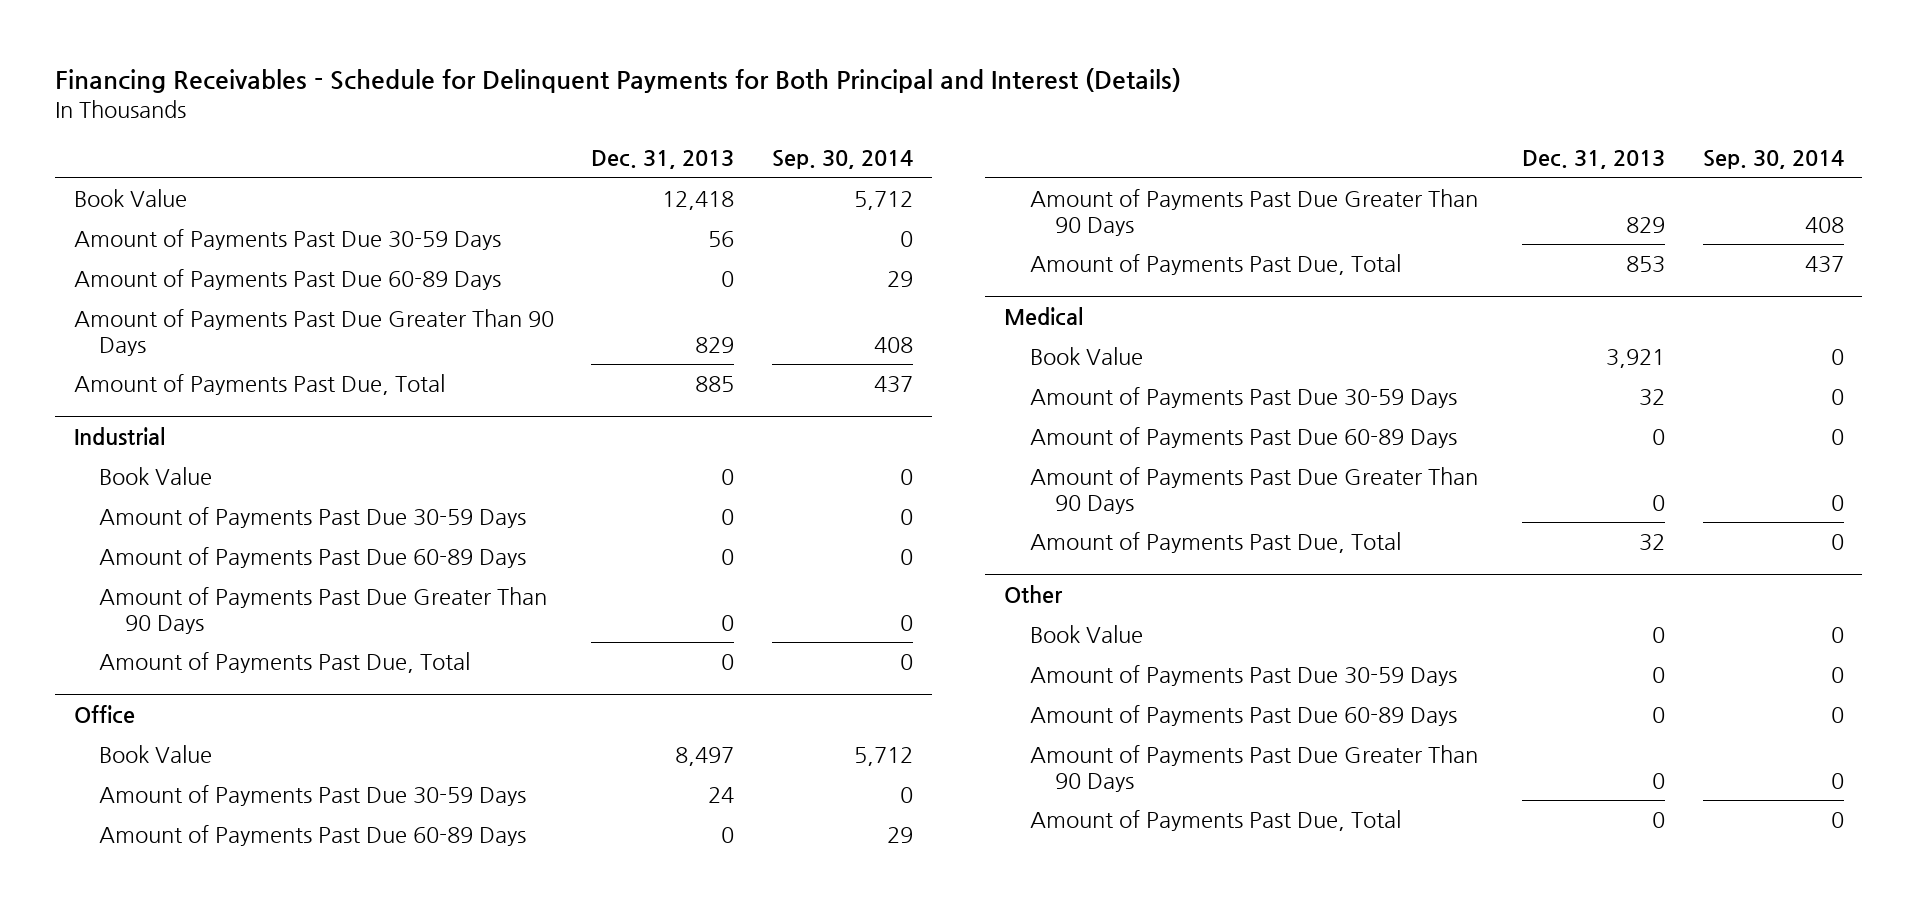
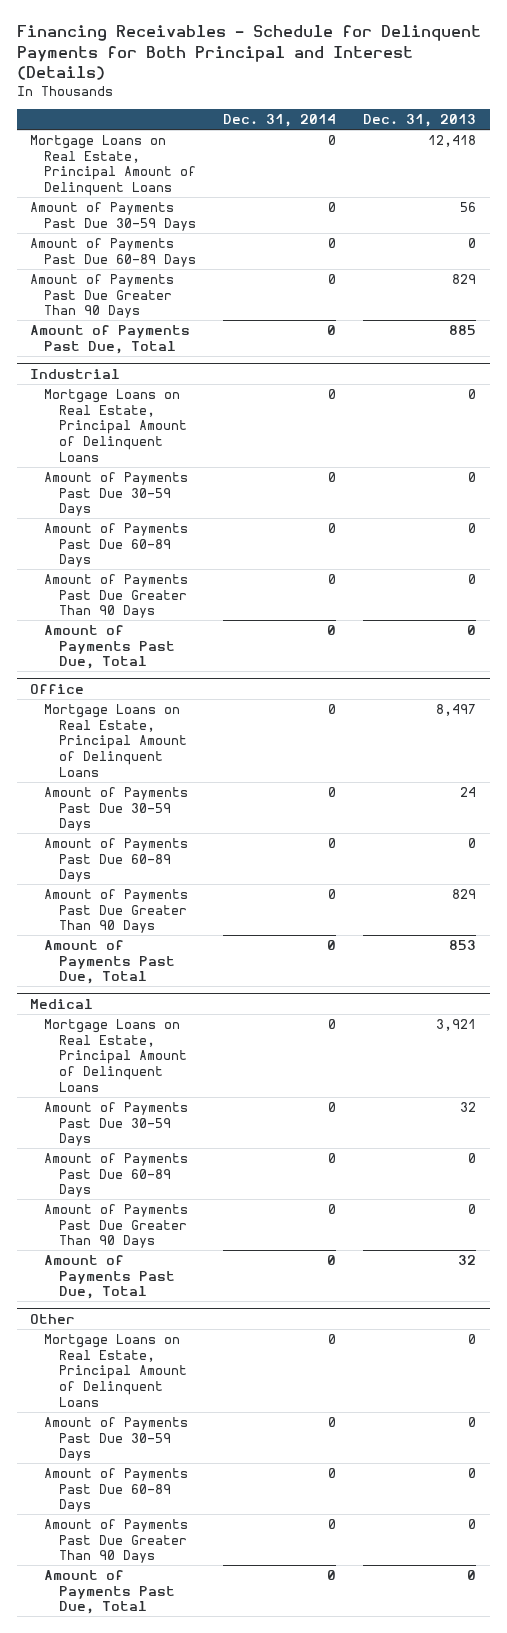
- | Dec. 31, 2013 | Sep. 30, 2014
+ | Dec. 31, 2014 | Dec. 31, 2013
- Book Value | 12,418 | 5,712
+ Mortgage Loans on Real Estate, Principal Amount of Delinquent Loans | 0 | 12,418
@ Industrial
- Book Value | 0 | 0
+ Mortgage Loans on Real Estate, Principal Amount of Delinquent Loans | 0 | 0
@ Office
- Book Value | 8,497 | 5,712
+ Mortgage Loans on Real Estate, Principal Amount of Delinquent Loans | 0 | 8,497
@ Medical
- Book Value | 3,921 | 0
+ Mortgage Loans on Real Estate, Principal Amount of Delinquent Loans | 0 | 3,921
@ Other
- Book Value | 0 | 0
+ Mortgage Loans on Real Estate, Principal Amount of Delinquent Loans | 0 | 0

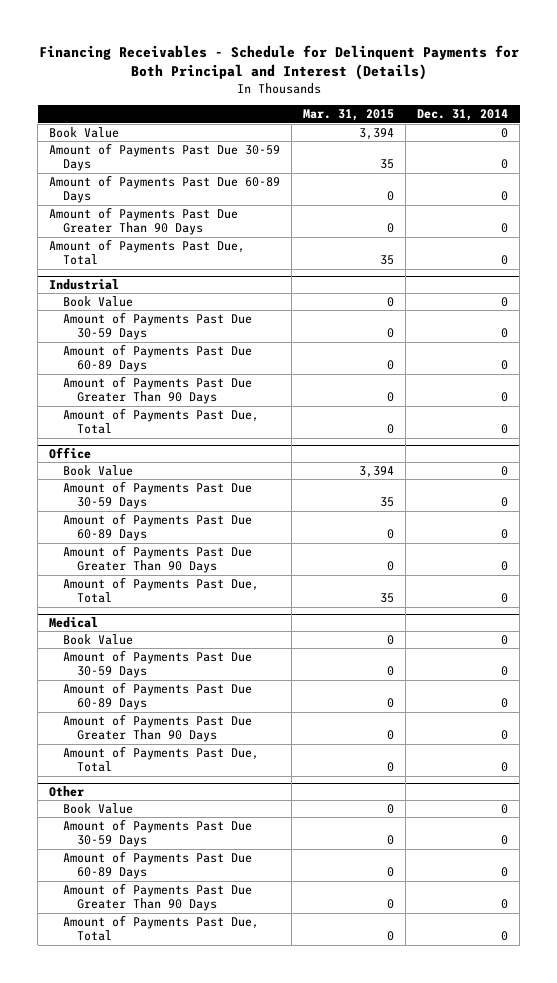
- | Dec. 31, 2014 | Dec. 31, 2013
+ | Mar. 31, 2015 | Dec. 31, 2014
- Mortgage Loans on Real Estate, Principal Amount of Delinquent Loans | 0 | 12,418
+ Book Value | 3,394 | 0
@ Industrial
- Mortgage Loans on Real Estate, Principal Amount of Delinquent Loans | 0 | 0
+ Book Value | 0 | 0
@ Office
- Mortgage Loans on Real Estate, Principal Amount of Delinquent Loans | 0 | 8,497
+ Book Value | 3,394 | 0
@ Medical
- Mortgage Loans on Real Estate, Principal Amount of Delinquent Loans | 0 | 3,921
+ Book Value | 0 | 0
@ Other
- Mortgage Loans on Real Estate, Principal Amount of Delinquent Loans | 0 | 0
+ Book Value | 0 | 0

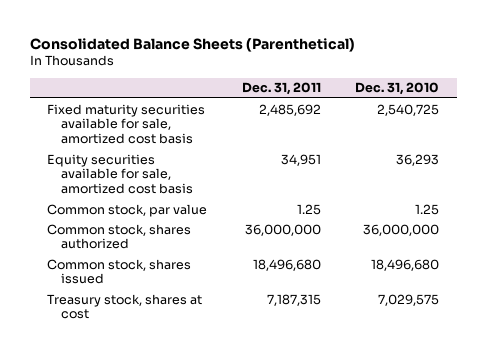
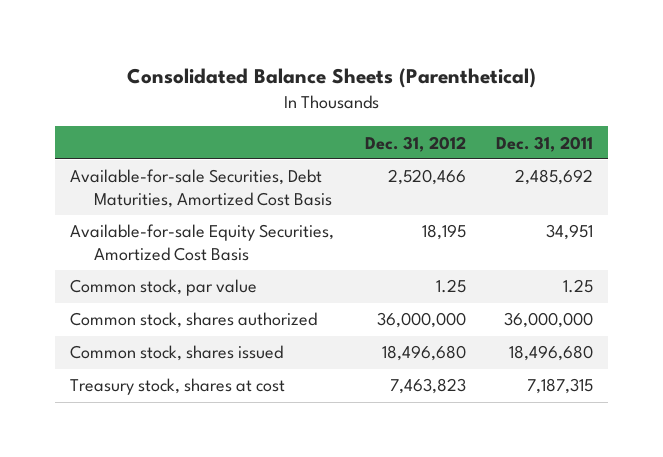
- | Dec. 31, 2011 | Dec. 31, 2010
+ | Dec. 31, 2012 | Dec. 31, 2011
- Fixed maturity securities available for sale, amortized cost basis | 2,485,692 | 2,540,725
- Equity securities available for sale, amortized cost basis | 34,951 | 36,293
+ Available-for-sale Securities, Debt Maturities, Amortized Cost Basis | 2,520,466 | 2,485,692
+ Available-for-sale Equity Securities, Amortized Cost Basis | 18,195 | 34,951

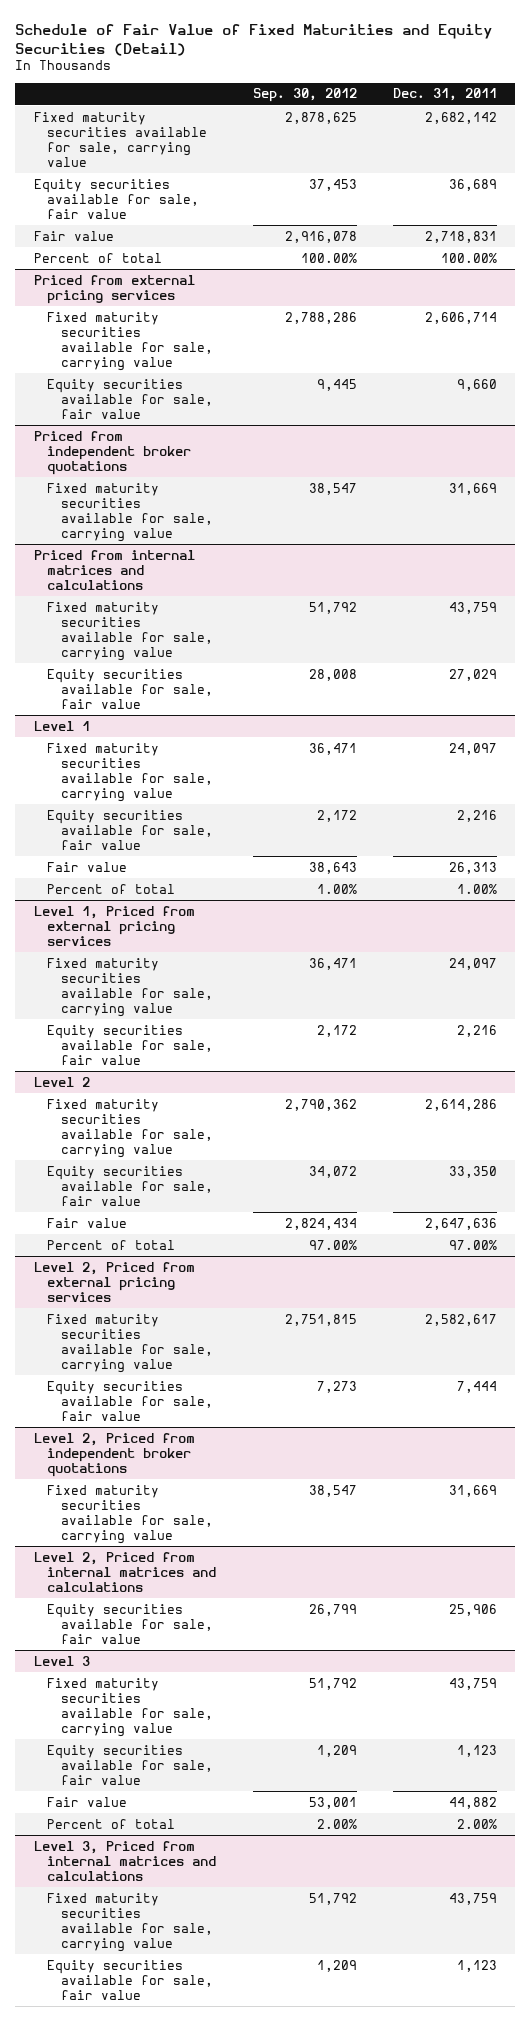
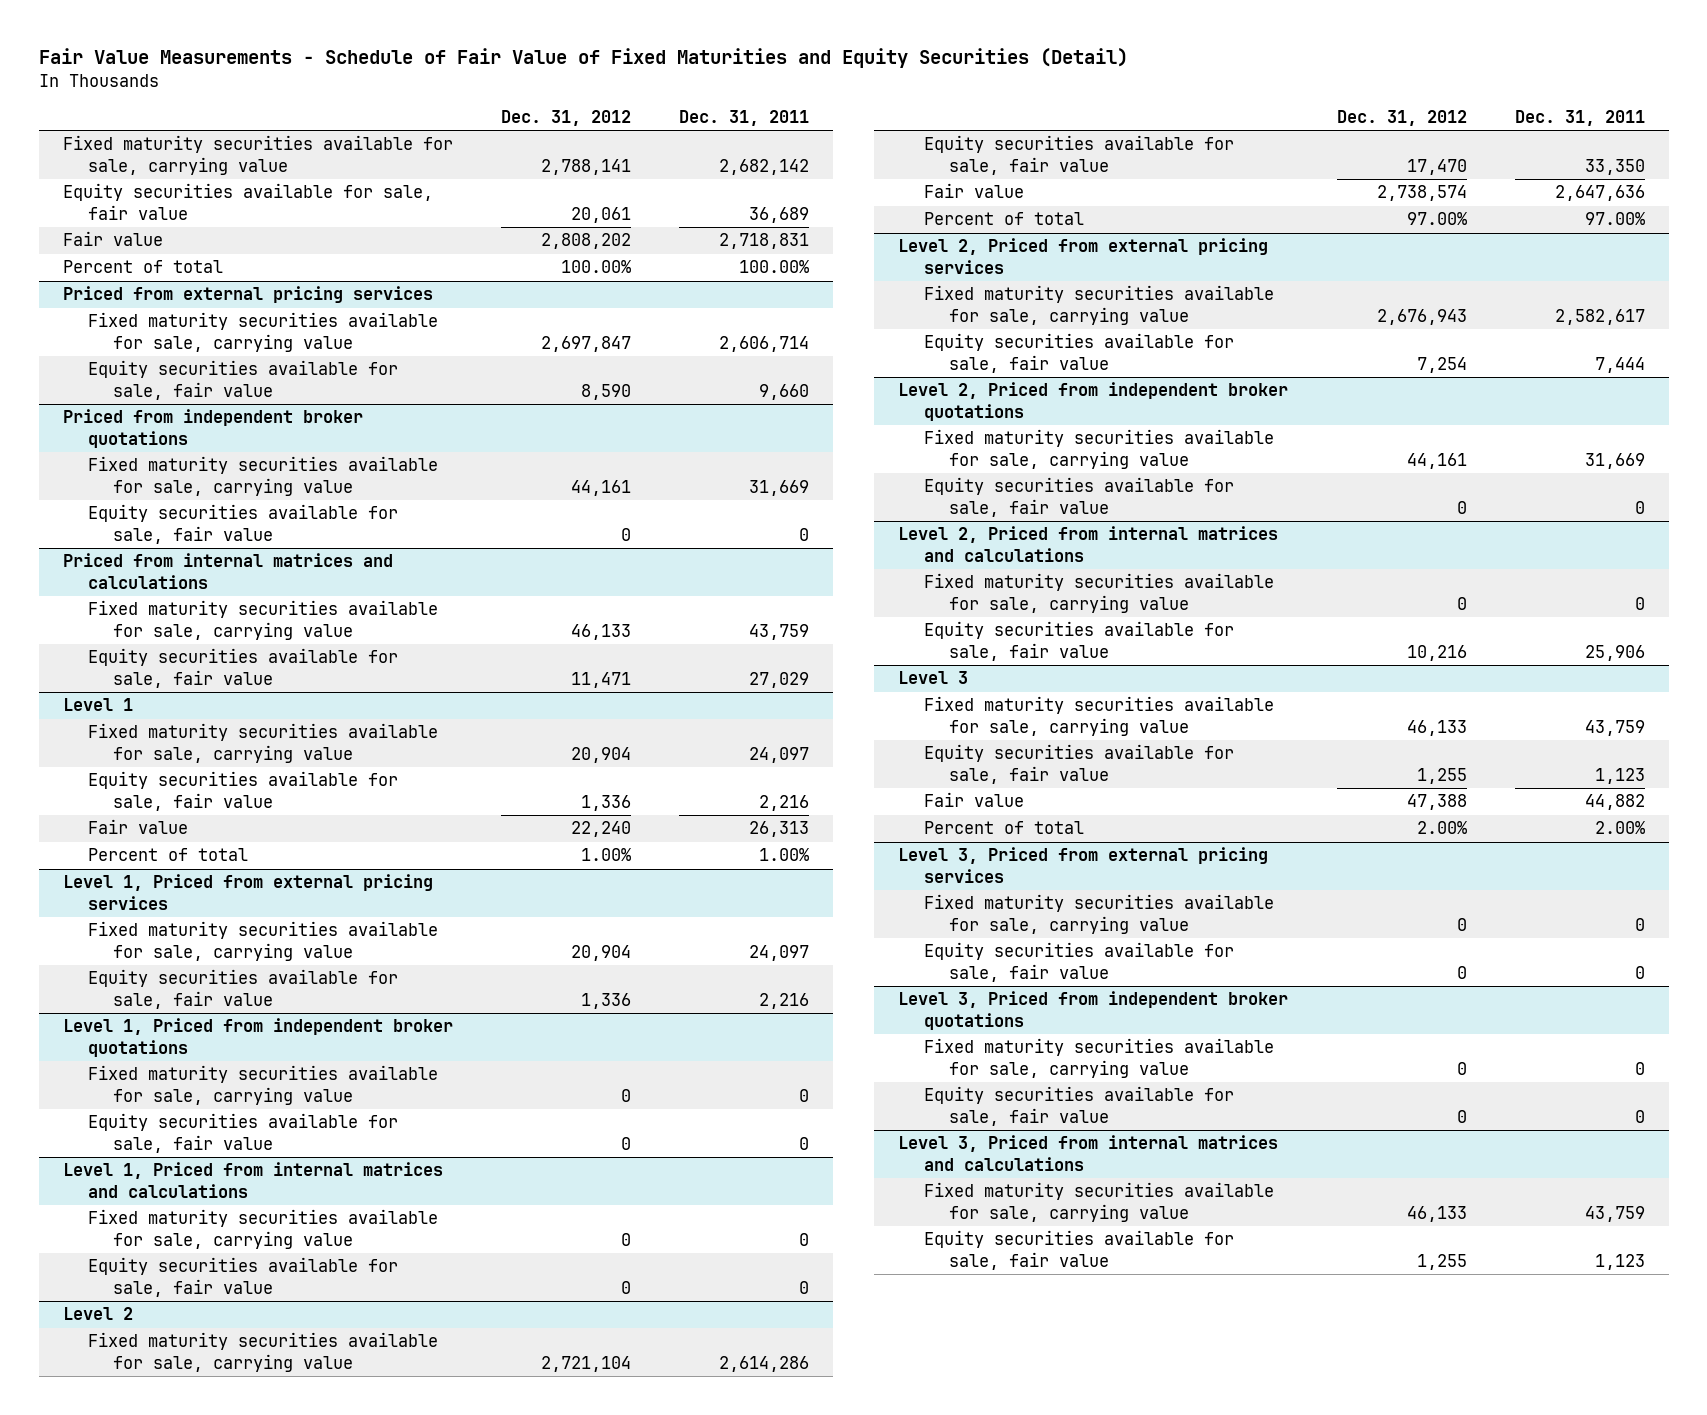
- Schedule of Fair Value of Fixed Maturities and Equity Securities (Detail)
+ Fair Value Measurements - Schedule of Fair Value of Fixed Maturities and Equity Securities (Detail)
- | Sep. 30, 2012 | Dec. 31, 2011
+ | Dec. 31, 2012 | Dec. 31, 2011
@ Priced from independent broker quotations
+ Equity securities available for sale, fair value | 0 | 0
+ Level 1, Priced from independent broker quotations
+ Fixed maturity securities available for sale, carrying value | 0 | 0
+ Equity securities available for sale, fair value | 0 | 0
+ Level 1, Priced from internal matrices and calculations
+ Fixed maturity securities available for sale, carrying value | 0 | 0
+ Equity securities available for sale, fair value | 0 | 0
@ Level 2, Priced from independent broker quotations
+ Equity securities available for sale, fair value | 0 | 0
@ Level 2, Priced from internal matrices and calculations
+ Fixed maturity securities available for sale, carrying value | 0 | 0
+ Level 3, Priced from external pricing services
+ Fixed maturity securities available for sale, carrying value | 0 | 0
+ Equity securities available for sale, fair value | 0 | 0
+ Level 3, Priced from independent broker quotations
+ Fixed maturity securities available for sale, carrying value | 0 | 0
+ Equity securities available for sale, fair value | 0 | 0

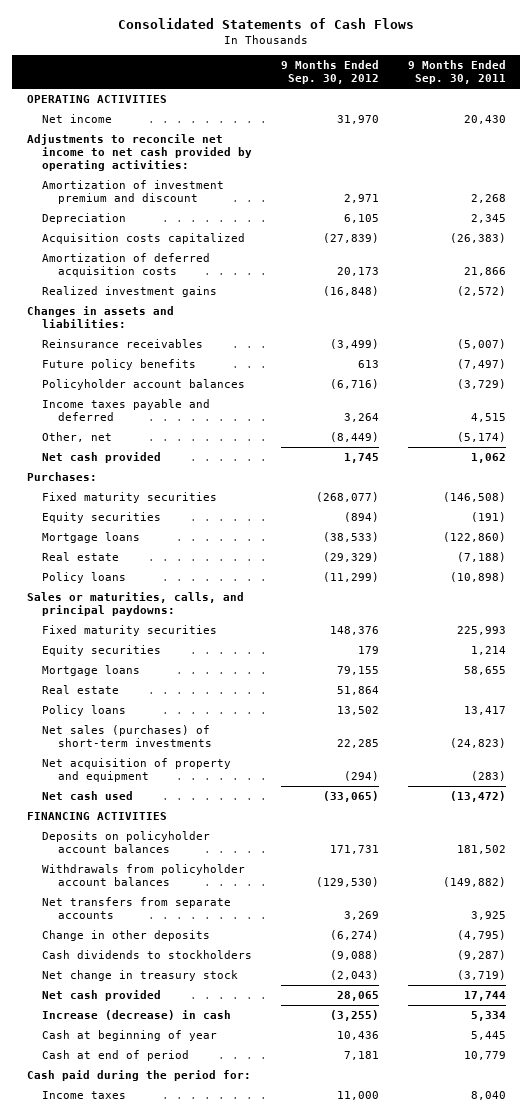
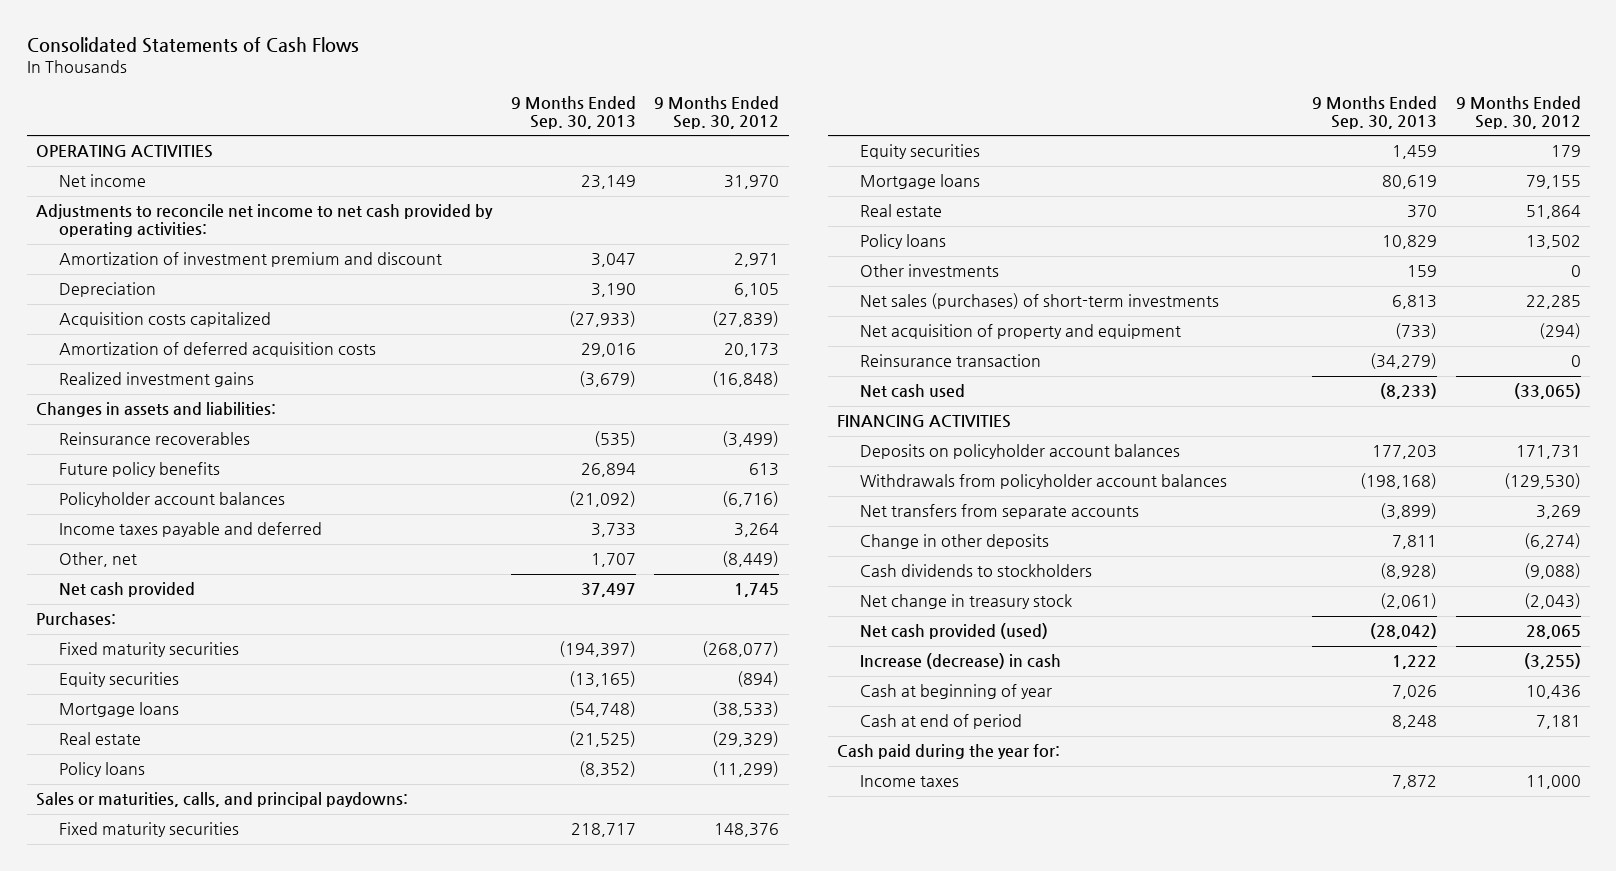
- | 9 Months Ended Sep. 30, 2012 | 9 Months Ended Sep. 30, 2011
+ | 9 Months Ended Sep. 30, 2013 | 9 Months Ended Sep. 30, 2012
- Reinsurance receivables | (3,499) | (5,007)
+ Reinsurance recoverables | (535) | (3,499)
+ Other investments | 159 | 0
+ Reinsurance transaction | (34,279) | 0
- Net cash provided | 28,065 | 17,744
+ Net cash provided (used) | (28,042) | 28,065
- Cash paid during the period for:
+ Cash paid during the year for:

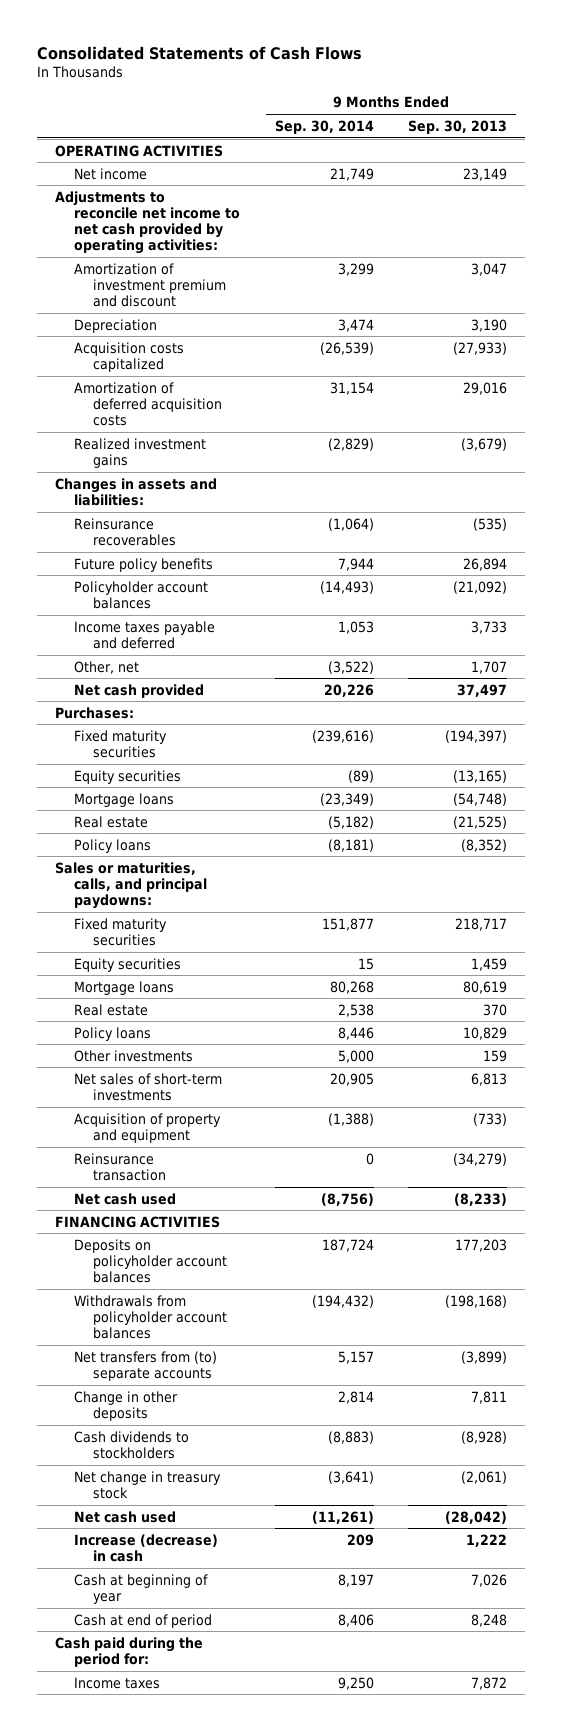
- | 9 Months Ended Sep. 30, 2013 | 9 Months Ended Sep. 30, 2012
+ | 9 Months Ended Sep. 30, 2014 | 9 Months Ended Sep. 30, 2013
- Net sales (purchases) of short-term investments | 6,813 | 22,285
- Net acquisition of property and equipment | (733) | (294)
+ Net sales of short-term investments | 20,905 | 6,813
+ Acquisition of property and equipment | (1,388) | (733)
- Net transfers from separate accounts | (3,899) | 3,269
+ Net transfers from (to) separate accounts | 5,157 | (3,899)
- Net cash provided (used) | (28,042) | 28,065
+ Net cash used | (11,261) | (28,042)
- Cash paid during the year for:
+ Cash paid during the period for:

